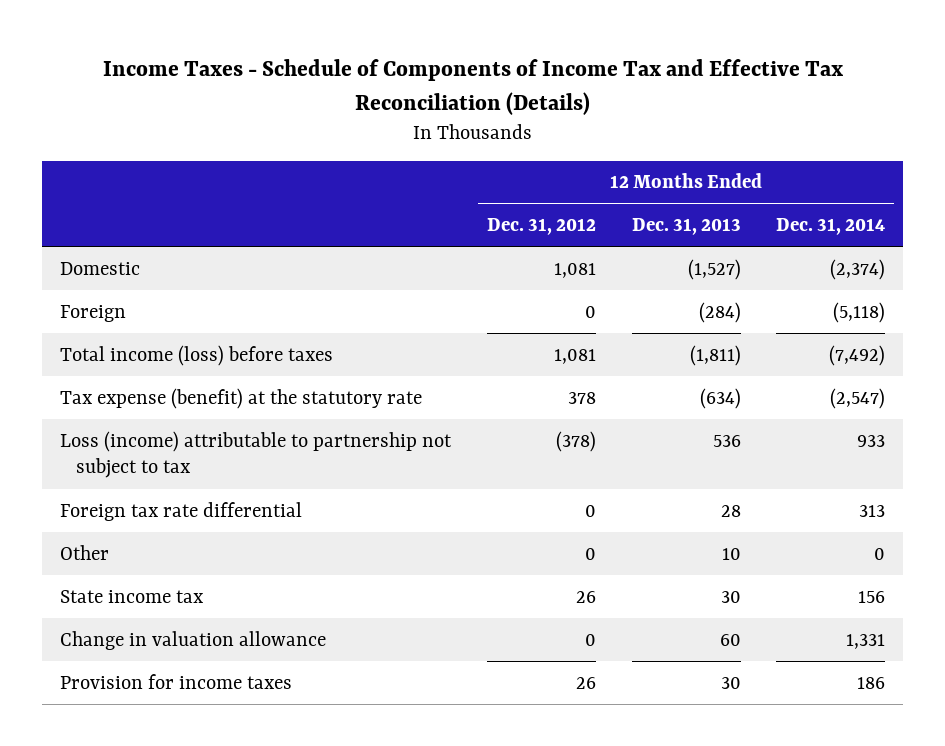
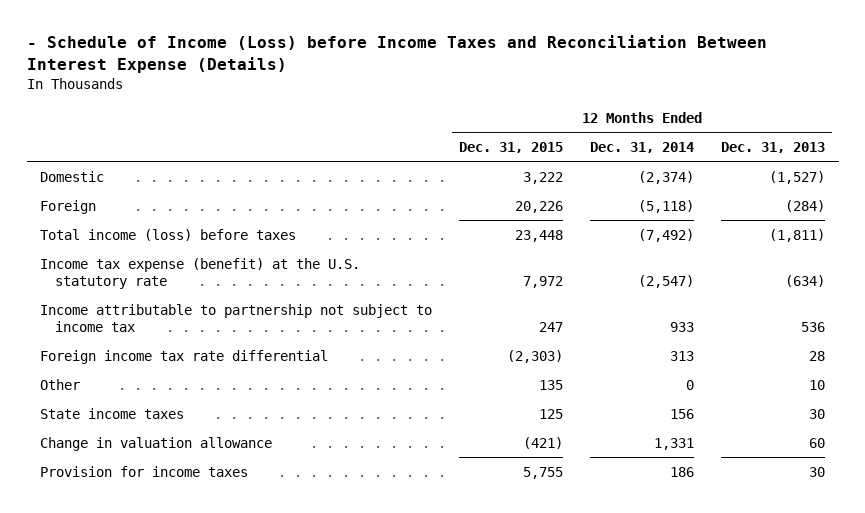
- Income Taxes - Schedule of Components of Income Tax and Effective Tax Reconciliation (Details)
+ - Schedule of Income (Loss) before Income Taxes and Reconciliation Between Interest Expense (Details)
- | 12 Months Ended Dec. 31, 2012 | 12 Months Ended Dec. 31, 2013 | 12 Months Ended Dec. 31, 2014
+ | 12 Months Ended Dec. 31, 2015 | 12 Months Ended Dec. 31, 2014 | 12 Months Ended Dec. 31, 2013
- Tax expense (benefit) at the statutory rate | 378 | (634) | (2,547)
- Loss (income) attributable to partnership not subject to tax | (378) | 536 | 933
- Foreign tax rate differential | 0 | 28 | 313
+ Income tax expense (benefit) at the U.S. statutory rate | 7,972 | (2,547) | (634)
+ Income attributable to partnership not subject to income tax | 247 | 933 | 536
+ Foreign income tax rate differential | (2,303) | 313 | 28
- State income tax | 26 | 30 | 156
+ State income taxes | 125 | 156 | 30

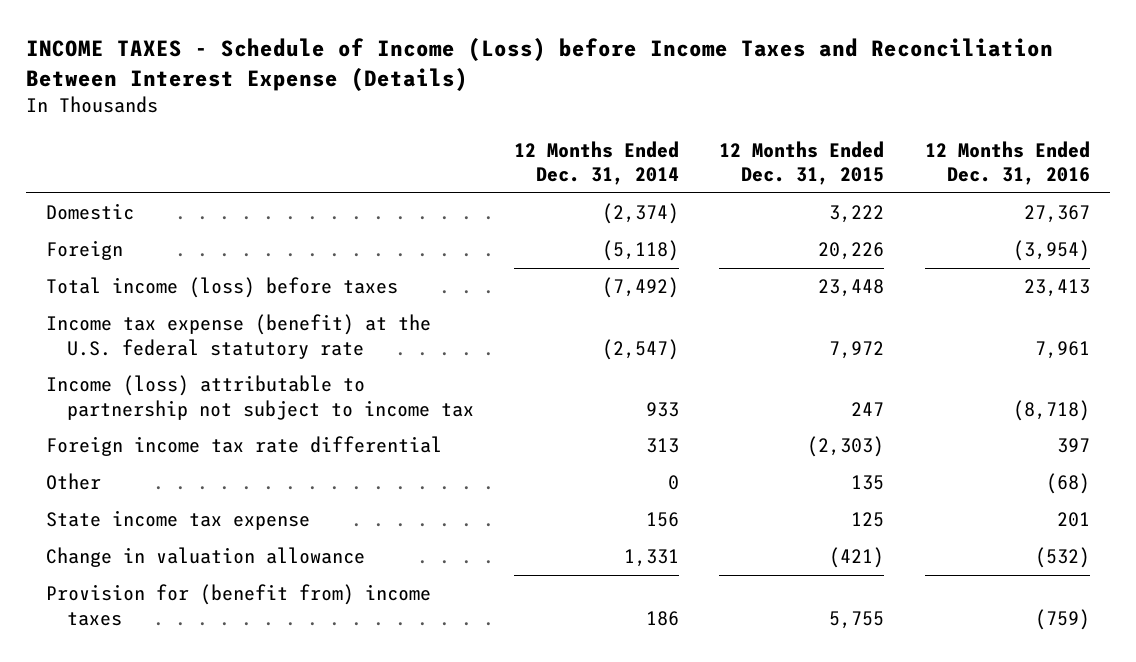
- - Schedule of Income (Loss) before Income Taxes and Reconciliation Between Interest Expense (Details)
+ INCOME TAXES - Schedule of Income (Loss) before Income Taxes and Reconciliation Between Interest Expense (Details)
- | 12 Months Ended Dec. 31, 2015 | 12 Months Ended Dec. 31, 2014 | 12 Months Ended Dec. 31, 2013
+ | 12 Months Ended Dec. 31, 2014 | 12 Months Ended Dec. 31, 2015 | 12 Months Ended Dec. 31, 2016
- Income tax expense (benefit) at the U.S. statutory rate | 7,972 | (2,547) | (634)
- Income attributable to partnership not subject to income tax | 247 | 933 | 536
+ Income tax expense (benefit) at the U.S. federal statutory rate | (2,547) | 7,972 | 7,961
+ Income (loss) attributable to partnership not subject to income tax | 933 | 247 | (8,718)
- State income taxes | 125 | 156 | 30
+ State income tax expense | 156 | 125 | 201
- Provision for income taxes | 5,755 | 186 | 30
+ Provision for (benefit from) income taxes | 186 | 5,755 | (759)

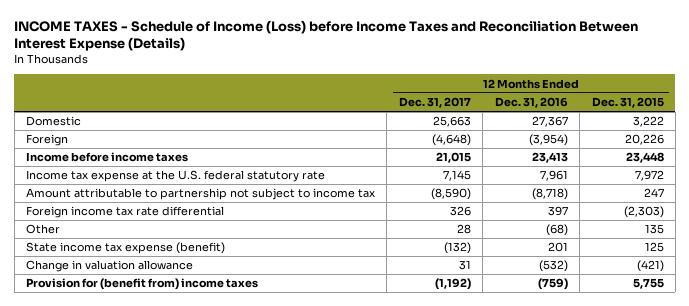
- | 12 Months Ended Dec. 31, 2014 | 12 Months Ended Dec. 31, 2015 | 12 Months Ended Dec. 31, 2016
+ | 12 Months Ended Dec. 31, 2017 | 12 Months Ended Dec. 31, 2016 | 12 Months Ended Dec. 31, 2015
- Total income (loss) before taxes | (7,492) | 23,448 | 23,413
- Income tax expense (benefit) at the U.S. federal statutory rate | (2,547) | 7,972 | 7,961
- Income (loss) attributable to partnership not subject to income tax | 933 | 247 | (8,718)
+ Income before income taxes | 21,015 | 23,413 | 23,448
+ Income tax expense at the U.S. federal statutory rate | 7,145 | 7,961 | 7,972
+ Amount attributable to partnership not subject to income tax | (8,590) | (8,718) | 247
- State income tax expense | 156 | 125 | 201
+ State income tax expense (benefit) | (132) | 201 | 125

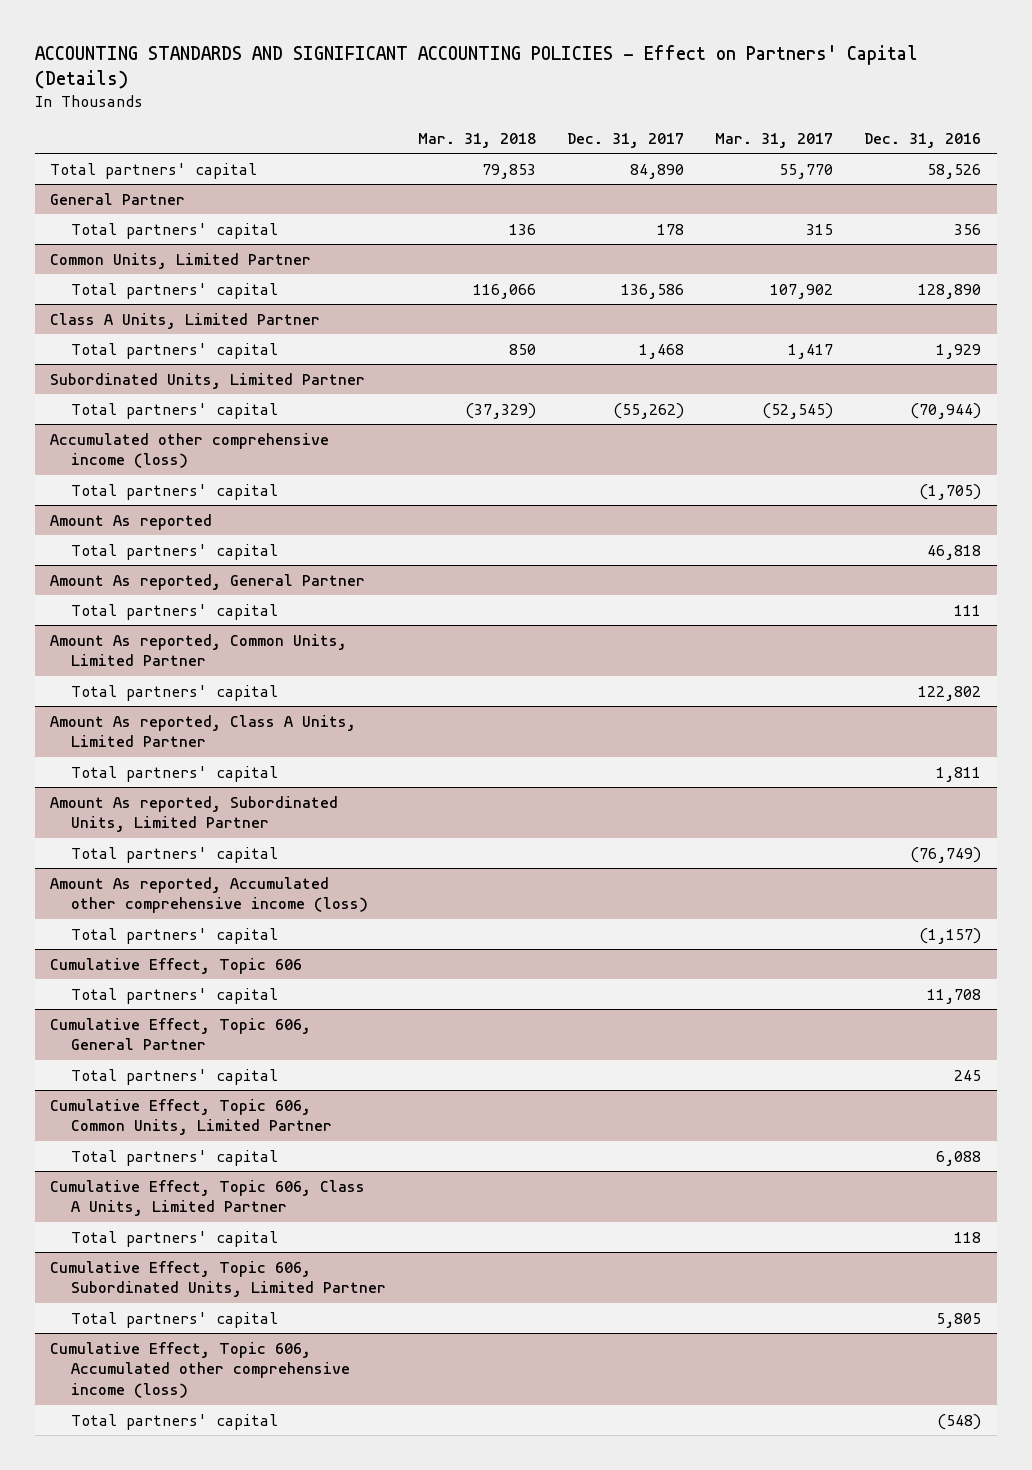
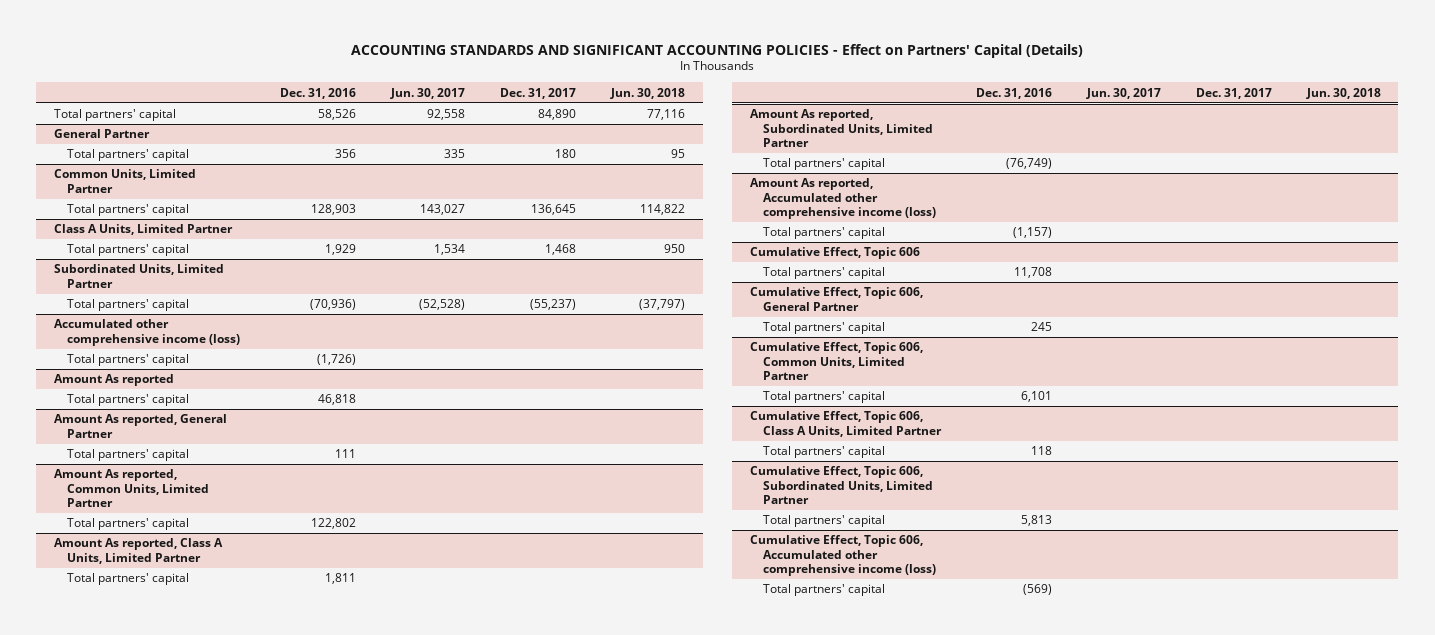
- | Mar. 31, 2018 | Dec. 31, 2017 | Mar. 31, 2017 | Dec. 31, 2016
+ | Dec. 31, 2016 | Jun. 30, 2017 | Dec. 31, 2017 | Jun. 30, 2018
@ General Partner
- Total partners' capital | 136 | 178 | 315 | 356
+ Total partners' capital | 356 | 335 | 180 | 95
@ Common Units, Limited Partner
- Total partners' capital | 116,066 | 136,586 | 107,902 | 128,890
+ Total partners' capital | 128,903 | 143,027 | 136,645 | 114,822
@ Subordinated Units, Limited Partner
- Total partners' capital | (37,329) | (55,262) | (52,545) | (70,944)
+ Total partners' capital | (70,936) | (52,528) | (55,237) | (37,797)
@ Accumulated other comprehensive income (loss)
- Total partners' capital | | | | (1,705)
+ Total partners' capital | (1,726) | | |
@ Cumulative Effect, Topic 606, Common Units, Limited Partner
- Total partners' capital | | | | 6,088
+ Total partners' capital | 6,101 | | |
@ Cumulative Effect, Topic 606, Subordinated Units, Limited Partner
- Total partners' capital | | | | 5,805
+ Total partners' capital | 5,813 | | |
@ Cumulative Effect, Topic 606, Accumulated other comprehensive income (loss)
- Total partners' capital | | | | (548)
+ Total partners' capital | (569) | | |

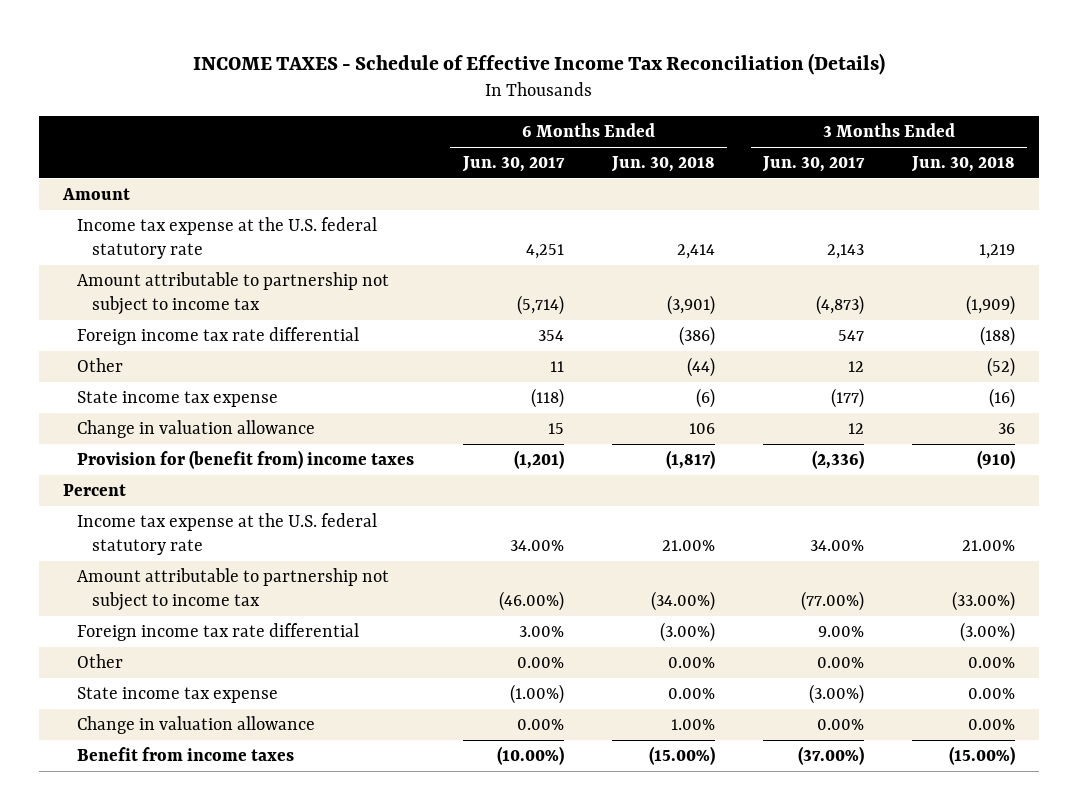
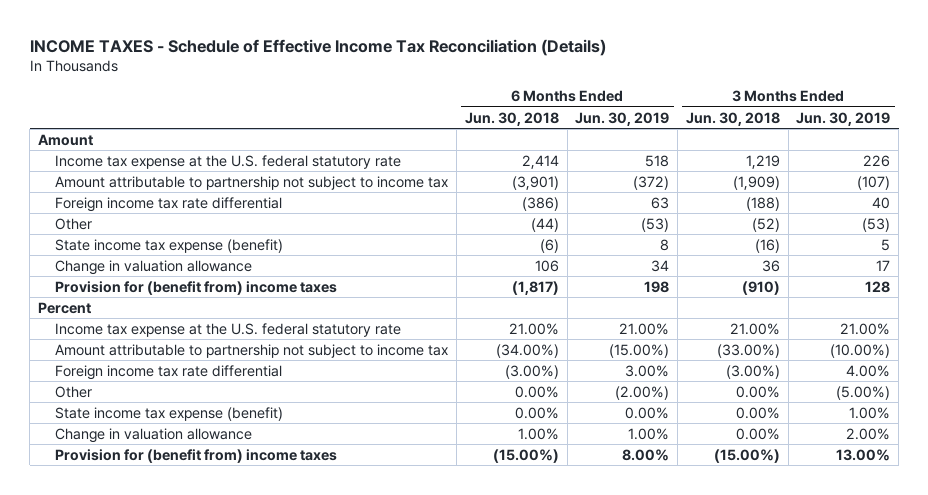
- | 6 Months Ended Jun. 30, 2017 | 6 Months Ended Jun. 30, 2018 | 3 Months Ended Jun. 30, 2017 | 3 Months Ended Jun. 30, 2018
+ | 6 Months Ended Jun. 30, 2018 | 6 Months Ended Jun. 30, 2019 | 3 Months Ended Jun. 30, 2018 | 3 Months Ended Jun. 30, 2019
- State income tax expense | (118) | (6) | (177) | (16)
+ State income tax expense (benefit) | (6) | 8 | (16) | 5
- State income tax expense | (1.00%) | 0.00% | (3.00%) | 0.00%
+ State income tax expense (benefit) | 0.00% | 0.00% | 0.00% | 1.00%
- Benefit from income taxes | (10.00%) | (15.00%) | (37.00%) | (15.00%)
+ Provision for (benefit from) income taxes | (15.00%) | 8.00% | (15.00%) | 13.00%

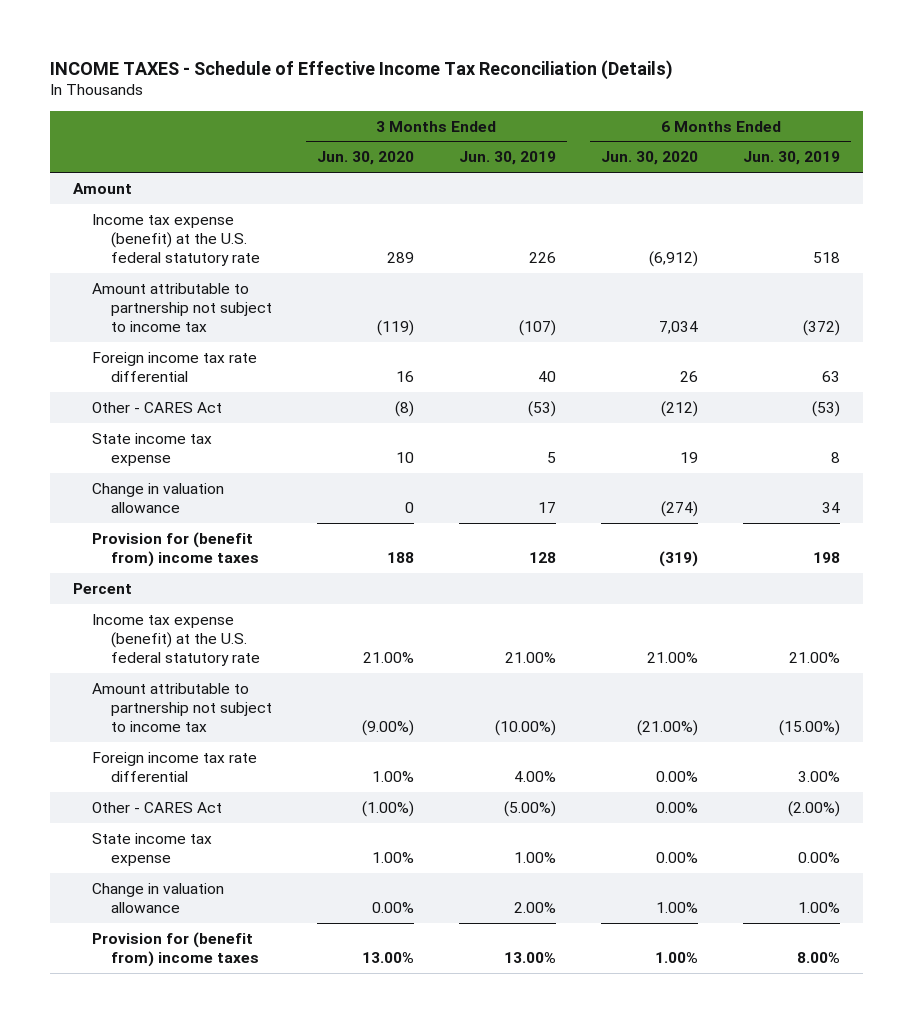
- | 6 Months Ended Jun. 30, 2018 | 6 Months Ended Jun. 30, 2019 | 3 Months Ended Jun. 30, 2018 | 3 Months Ended Jun. 30, 2019
+ | 3 Months Ended Jun. 30, 2020 | 3 Months Ended Jun. 30, 2019 | 6 Months Ended Jun. 30, 2020 | 6 Months Ended Jun. 30, 2019
- Income tax expense at the U.S. federal statutory rate | 2,414 | 518 | 1,219 | 226
+ Income tax expense (benefit) at the U.S. federal statutory rate | 289 | 226 | (6,912) | 518
- Other | (44) | (53) | (52) | (53)
- State income tax expense (benefit) | (6) | 8 | (16) | 5
+ Other - CARES Act | (8) | (53) | (212) | (53)
+ State income tax expense | 10 | 5 | 19 | 8
- Income tax expense at the U.S. federal statutory rate | 21.00% | 21.00% | 21.00% | 21.00%
+ Income tax expense (benefit) at the U.S. federal statutory rate | 21.00% | 21.00% | 21.00% | 21.00%
- Other | 0.00% | (2.00%) | 0.00% | (5.00%)
- State income tax expense (benefit) | 0.00% | 0.00% | 0.00% | 1.00%
+ Other - CARES Act | (1.00%) | (5.00%) | 0.00% | (2.00%)
+ State income tax expense | 1.00% | 1.00% | 0.00% | 0.00%

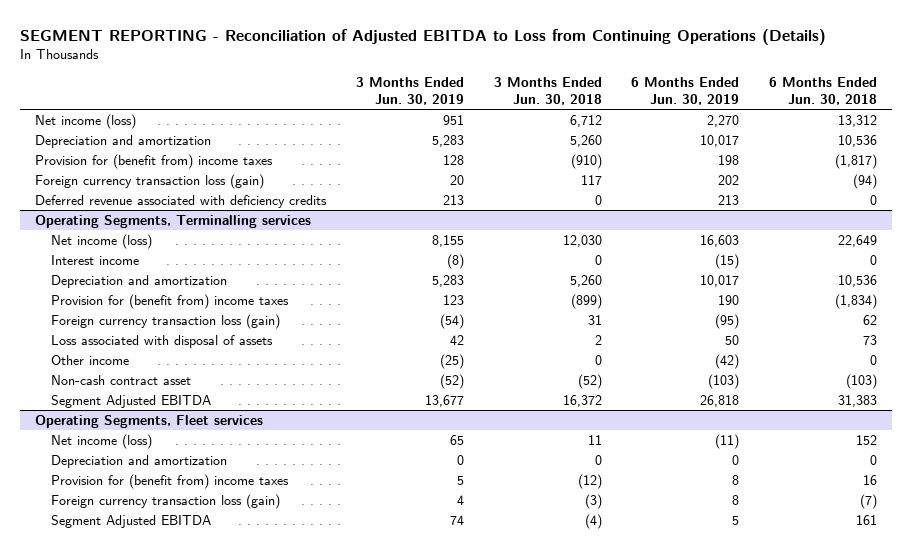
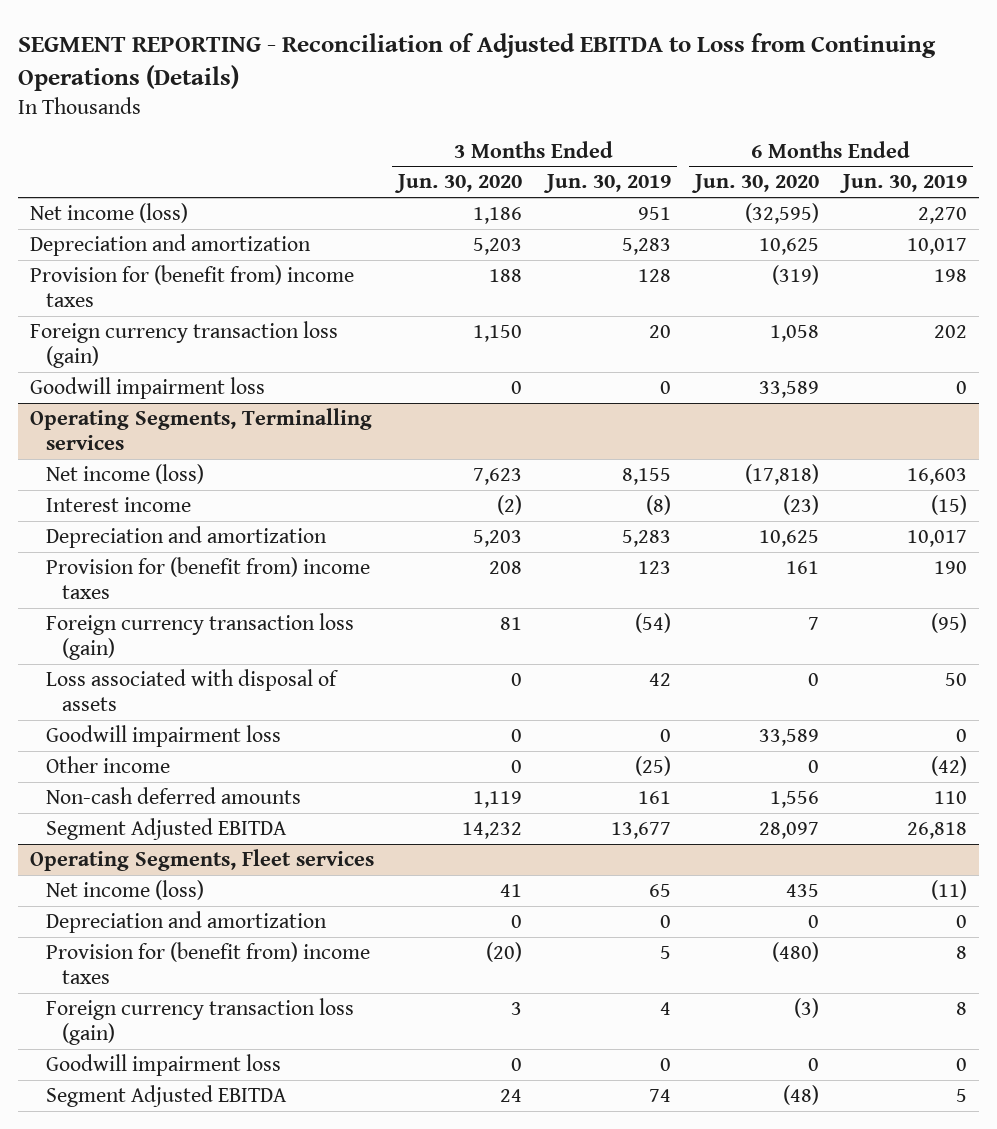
- | 3 Months Ended Jun. 30, 2019 | 3 Months Ended Jun. 30, 2018 | 6 Months Ended Jun. 30, 2019 | 6 Months Ended Jun. 30, 2018
+ | 3 Months Ended Jun. 30, 2020 | 3 Months Ended Jun. 30, 2019 | 6 Months Ended Jun. 30, 2020 | 6 Months Ended Jun. 30, 2019
- Deferred revenue associated with deficiency credits | 213 | 0 | 213 | 0
+ Goodwill impairment loss | 0 | 0 | 33,589 | 0
@ Operating Segments, Terminalling services
+ Goodwill impairment loss | 0 | 0 | 33,589 | 0
- Non-cash contract asset | (52) | (52) | (103) | (103)
+ Non-cash deferred amounts | 1,119 | 161 | 1,556 | 110
@ Operating Segments, Fleet services
+ Goodwill impairment loss | 0 | 0 | 0 | 0

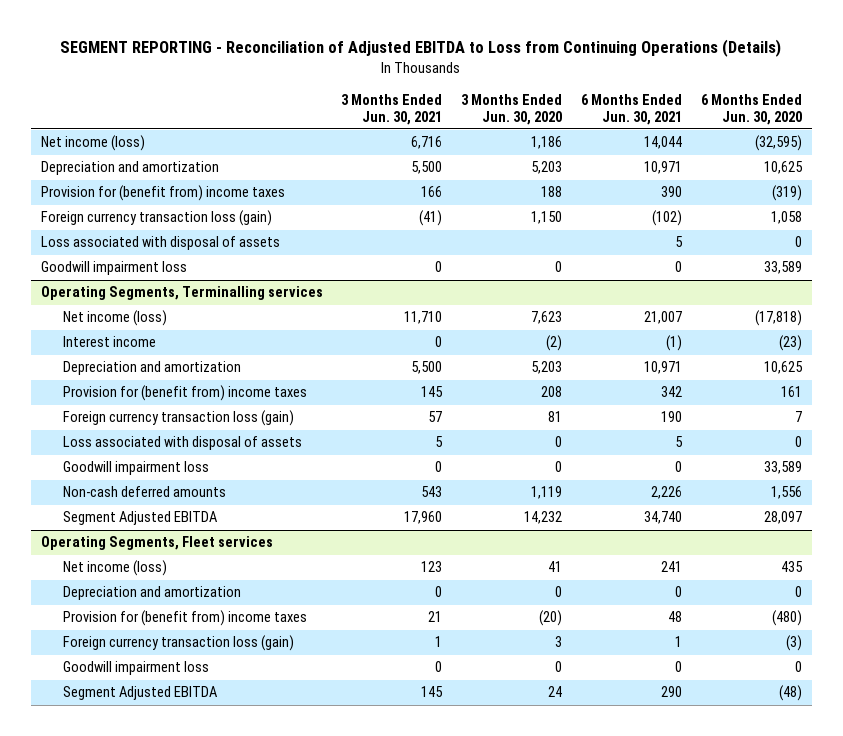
- | 3 Months Ended Jun. 30, 2020 | 3 Months Ended Jun. 30, 2019 | 6 Months Ended Jun. 30, 2020 | 6 Months Ended Jun. 30, 2019
+ | 3 Months Ended Jun. 30, 2021 | 3 Months Ended Jun. 30, 2020 | 6 Months Ended Jun. 30, 2021 | 6 Months Ended Jun. 30, 2020
+ Loss associated with disposal of assets | | | 5 | 0
@ Operating Segments, Terminalling services
- Other income | 0 | (25) | 0 | (42)

